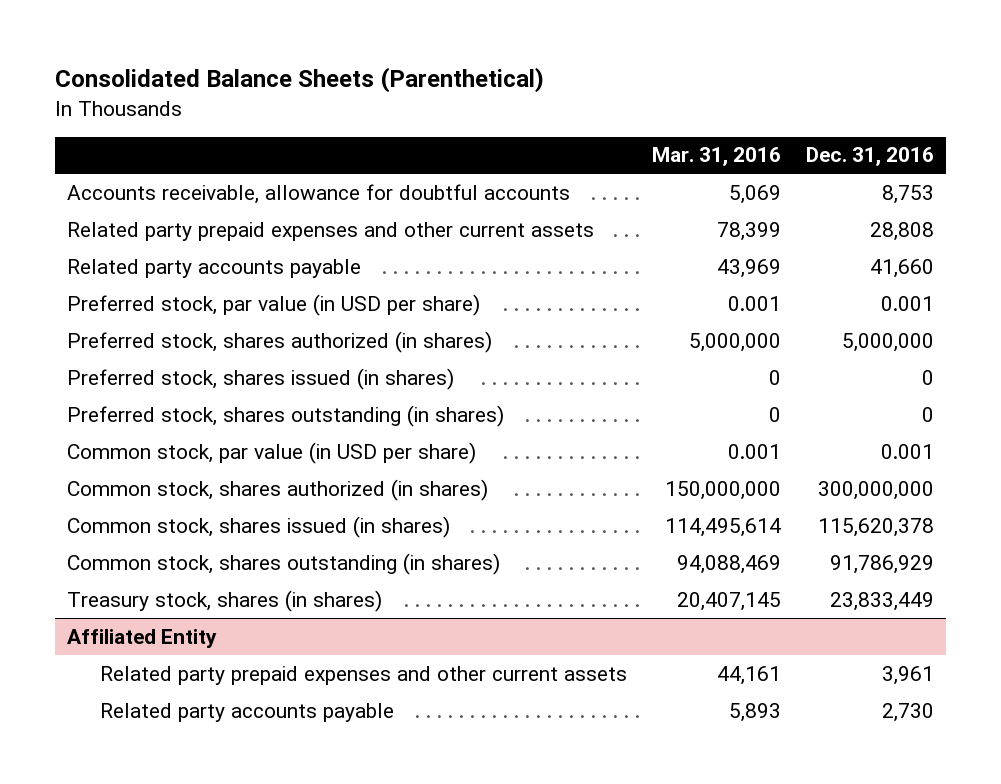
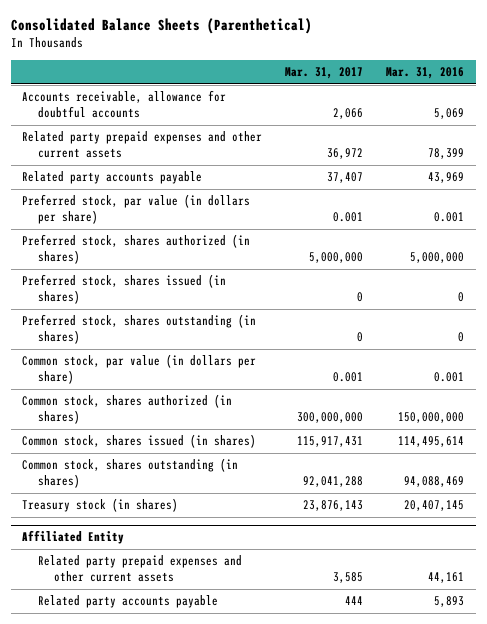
- | Mar. 31, 2016 | Dec. 31, 2016
+ | Mar. 31, 2017 | Mar. 31, 2016
- Preferred stock, par value (in USD per share) | 0.001 | 0.001
+ Preferred stock, par value (in dollars per share) | 0.001 | 0.001
- Common stock, par value (in USD per share) | 0.001 | 0.001
+ Common stock, par value (in dollars per share) | 0.001 | 0.001
- Treasury stock, shares (in shares) | 20,407,145 | 23,833,449
+ Treasury stock (in shares) | 23,876,143 | 20,407,145

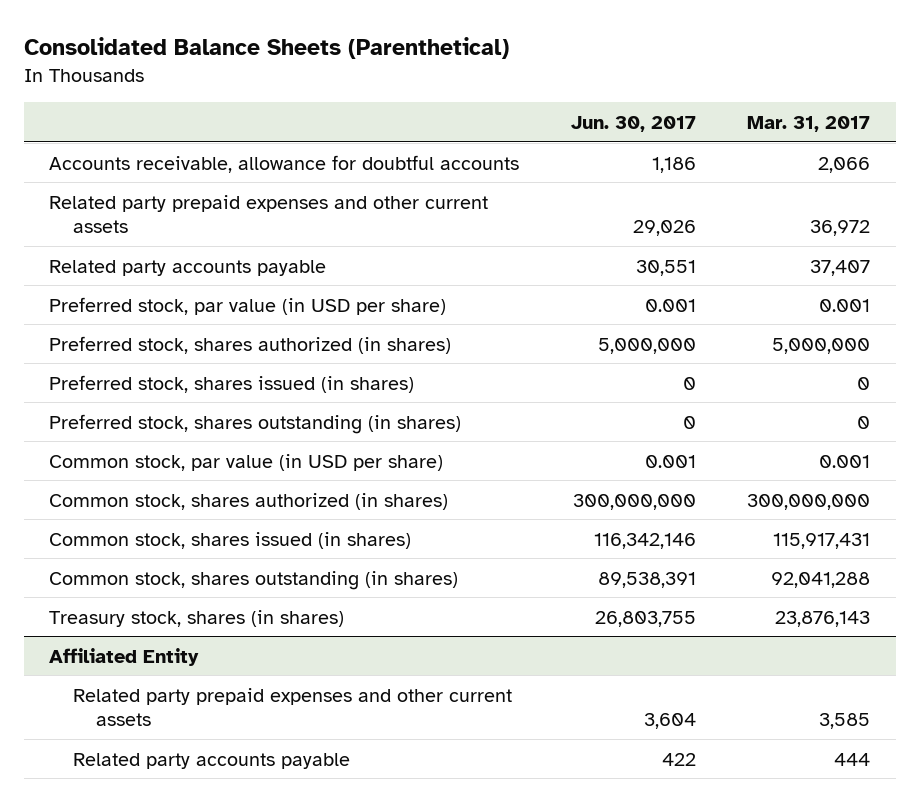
- | Mar. 31, 2017 | Mar. 31, 2016
+ | Jun. 30, 2017 | Mar. 31, 2017
- Preferred stock, par value (in dollars per share) | 0.001 | 0.001
+ Preferred stock, par value (in USD per share) | 0.001 | 0.001
- Common stock, par value (in dollars per share) | 0.001 | 0.001
+ Common stock, par value (in USD per share) | 0.001 | 0.001
- Treasury stock (in shares) | 23,876,143 | 20,407,145
+ Treasury stock, shares (in shares) | 26,803,755 | 23,876,143

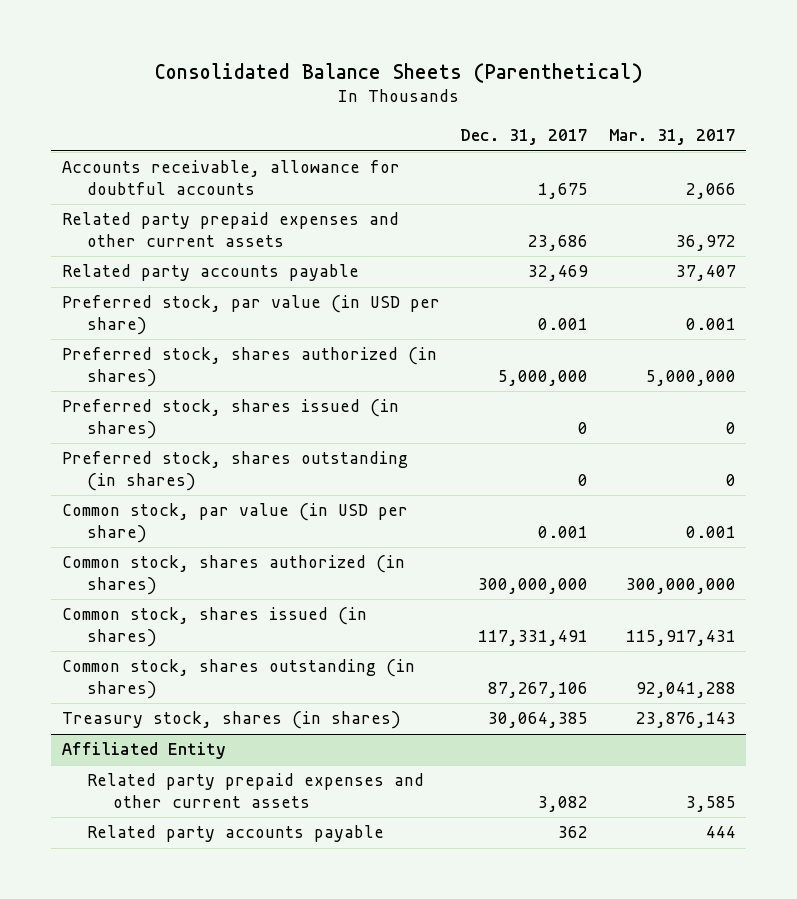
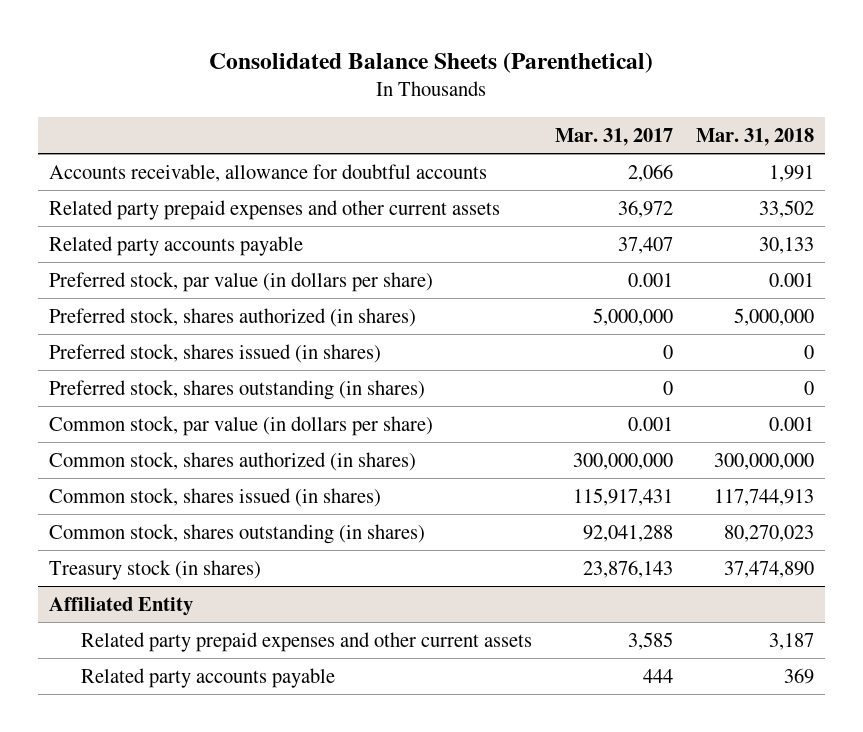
- | Dec. 31, 2017 | Mar. 31, 2017
+ | Mar. 31, 2017 | Mar. 31, 2018
- Preferred stock, par value (in USD per share) | 0.001 | 0.001
+ Preferred stock, par value (in dollars per share) | 0.001 | 0.001
- Common stock, par value (in USD per share) | 0.001 | 0.001
+ Common stock, par value (in dollars per share) | 0.001 | 0.001
- Treasury stock, shares (in shares) | 30,064,385 | 23,876,143
+ Treasury stock (in shares) | 23,876,143 | 37,474,890

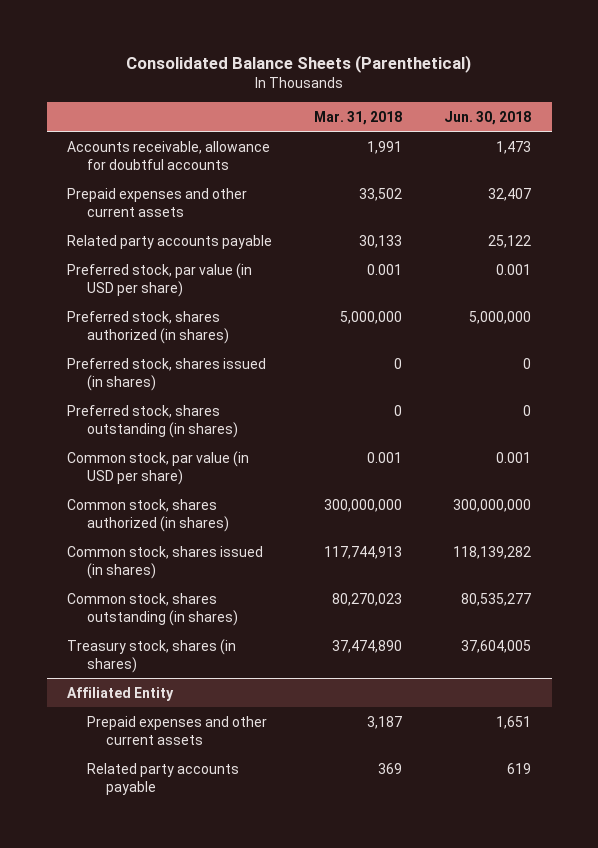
- | Mar. 31, 2017 | Mar. 31, 2018
+ | Mar. 31, 2018 | Jun. 30, 2018
- Related party prepaid expenses and other current assets | 36,972 | 33,502
+ Prepaid expenses and other current assets | 33,502 | 32,407
- Preferred stock, par value (in dollars per share) | 0.001 | 0.001
+ Preferred stock, par value (in USD per share) | 0.001 | 0.001
- Common stock, par value (in dollars per share) | 0.001 | 0.001
+ Common stock, par value (in USD per share) | 0.001 | 0.001
- Treasury stock (in shares) | 23,876,143 | 37,474,890
+ Treasury stock, shares (in shares) | 37,474,890 | 37,604,005
@ Affiliated Entity
- Related party prepaid expenses and other current assets | 3,585 | 3,187
+ Prepaid expenses and other current assets | 3,187 | 1,651

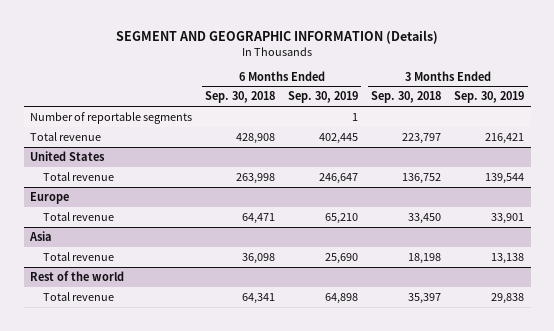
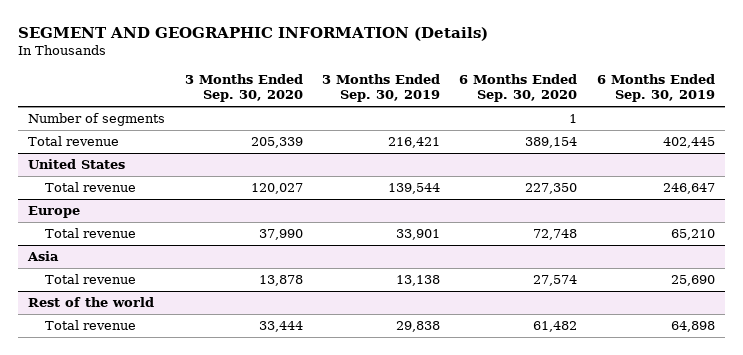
- | 6 Months Ended Sep. 30, 2018 | 6 Months Ended Sep. 30, 2019 | 3 Months Ended Sep. 30, 2018 | 3 Months Ended Sep. 30, 2019
+ | 3 Months Ended Sep. 30, 2020 | 3 Months Ended Sep. 30, 2019 | 6 Months Ended Sep. 30, 2020 | 6 Months Ended Sep. 30, 2019
- Number of reportable segments | | 1 | |
+ Number of segments | | | 1 |

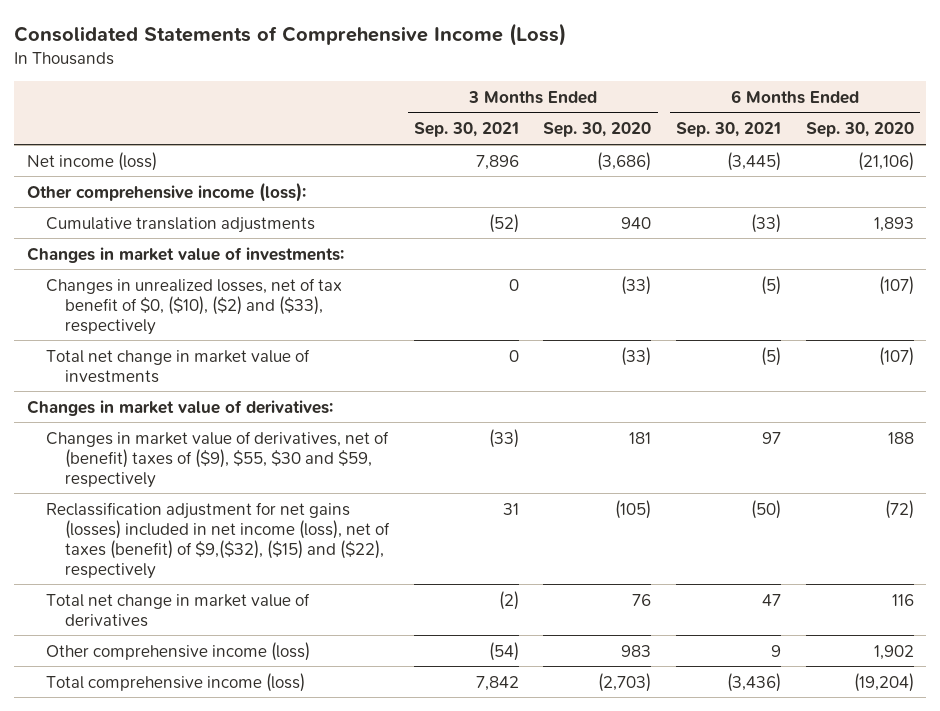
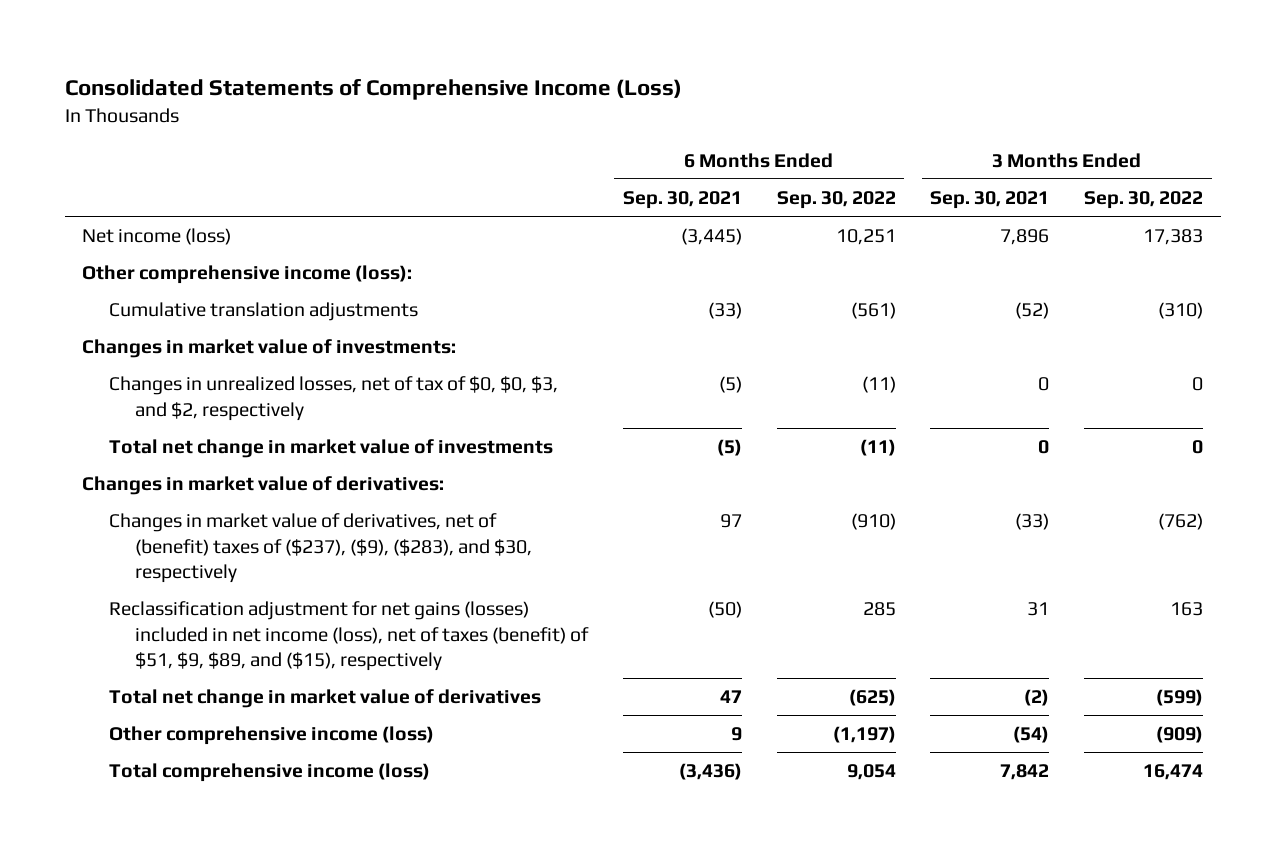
- | 3 Months Ended Sep. 30, 2021 | 3 Months Ended Sep. 30, 2020 | 6 Months Ended Sep. 30, 2021 | 6 Months Ended Sep. 30, 2020
+ | 6 Months Ended Sep. 30, 2021 | 6 Months Ended Sep. 30, 2022 | 3 Months Ended Sep. 30, 2021 | 3 Months Ended Sep. 30, 2022
- Changes in unrealized losses, net of tax benefit of $0, ($10), ($2) and ($33), respectively | 0 | (33) | (5) | (107)
+ Changes in unrealized losses, net of tax of $0, $0, $3, and $2, respectively | (5) | (11) | 0 | 0
- Changes in market value of derivatives, net of (benefit) taxes of ($9), $55, $30 and $59, respectively | (33) | 181 | 97 | 188
- Reclassification adjustment for net gains (losses) included in net income (loss), net of taxes (benefit) of $9,($32), ($15) and ($22), respectively | 31 | (105) | (50) | (72)
+ Changes in market value of derivatives, net of (benefit) taxes of ($237), ($9), ($283), and $30, respectively | 97 | (910) | (33) | (762)
+ Reclassification adjustment for net gains (losses) included in net income (loss), net of taxes (benefit) of $51, $9, $89, and ($15), respectively | (50) | 285 | 31 | 163

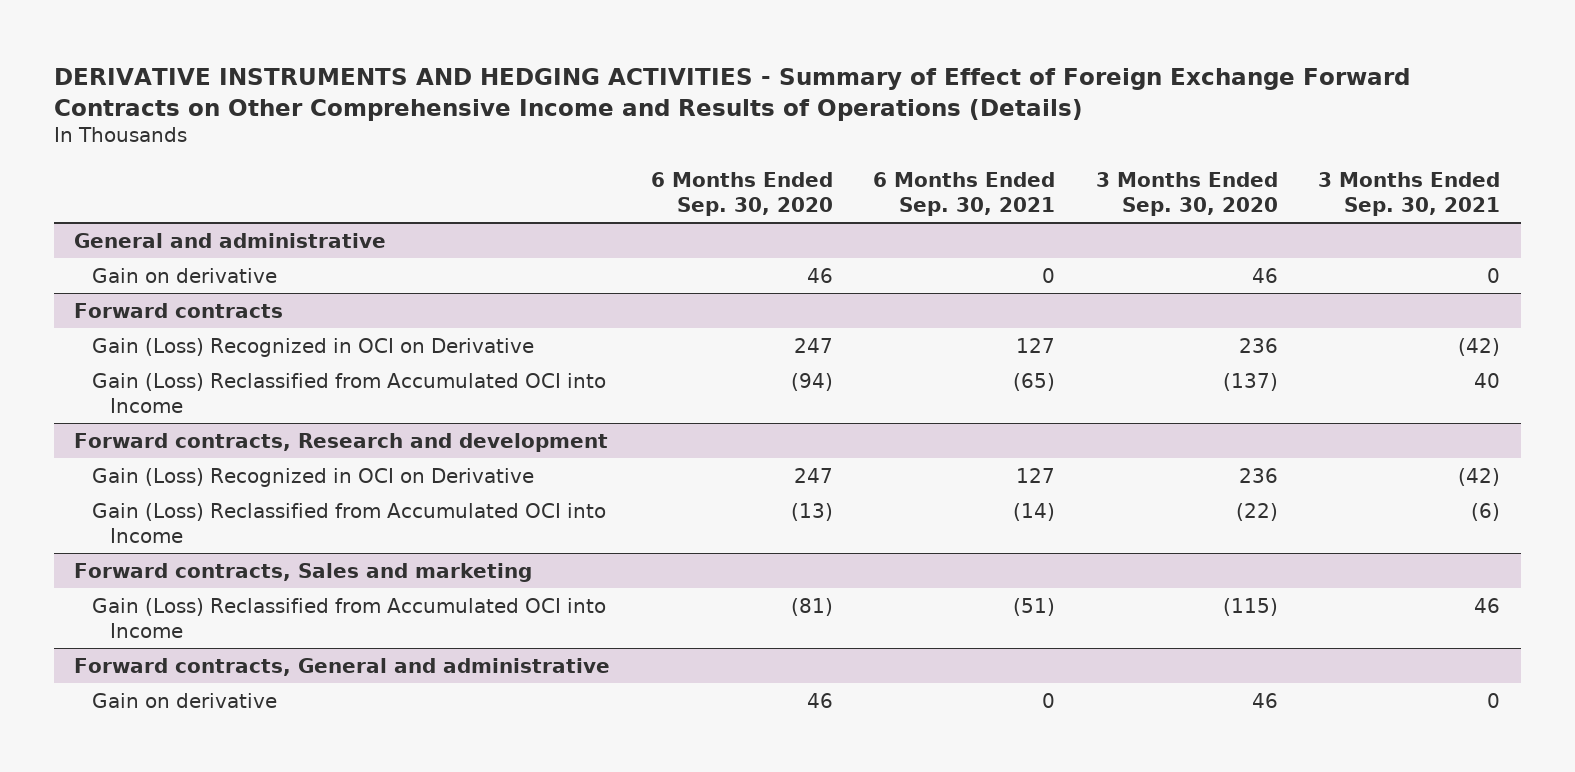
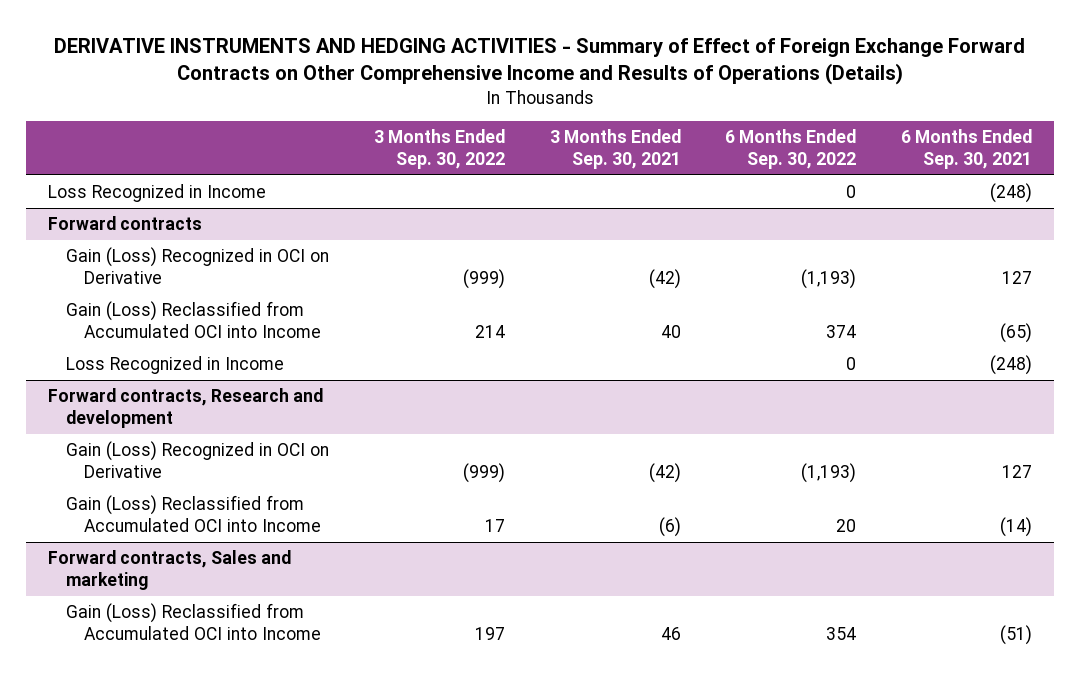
- | 6 Months Ended Sep. 30, 2020 | 6 Months Ended Sep. 30, 2021 | 3 Months Ended Sep. 30, 2020 | 3 Months Ended Sep. 30, 2021
+ | 3 Months Ended Sep. 30, 2022 | 3 Months Ended Sep. 30, 2021 | 6 Months Ended Sep. 30, 2022 | 6 Months Ended Sep. 30, 2021
- General and administrative
- Gain on derivative | 46 | 0 | 46 | 0
+ Loss Recognized in Income | | | 0 | (248)
@ Forward contracts
+ Loss Recognized in Income | | | 0 | (248)
- Forward contracts, General and administrative
- Gain on derivative | 46 | 0 | 46 | 0

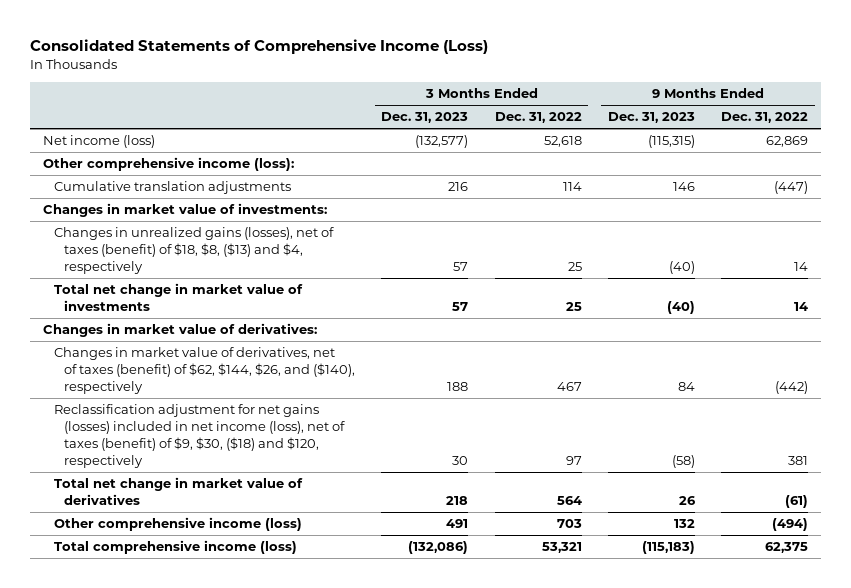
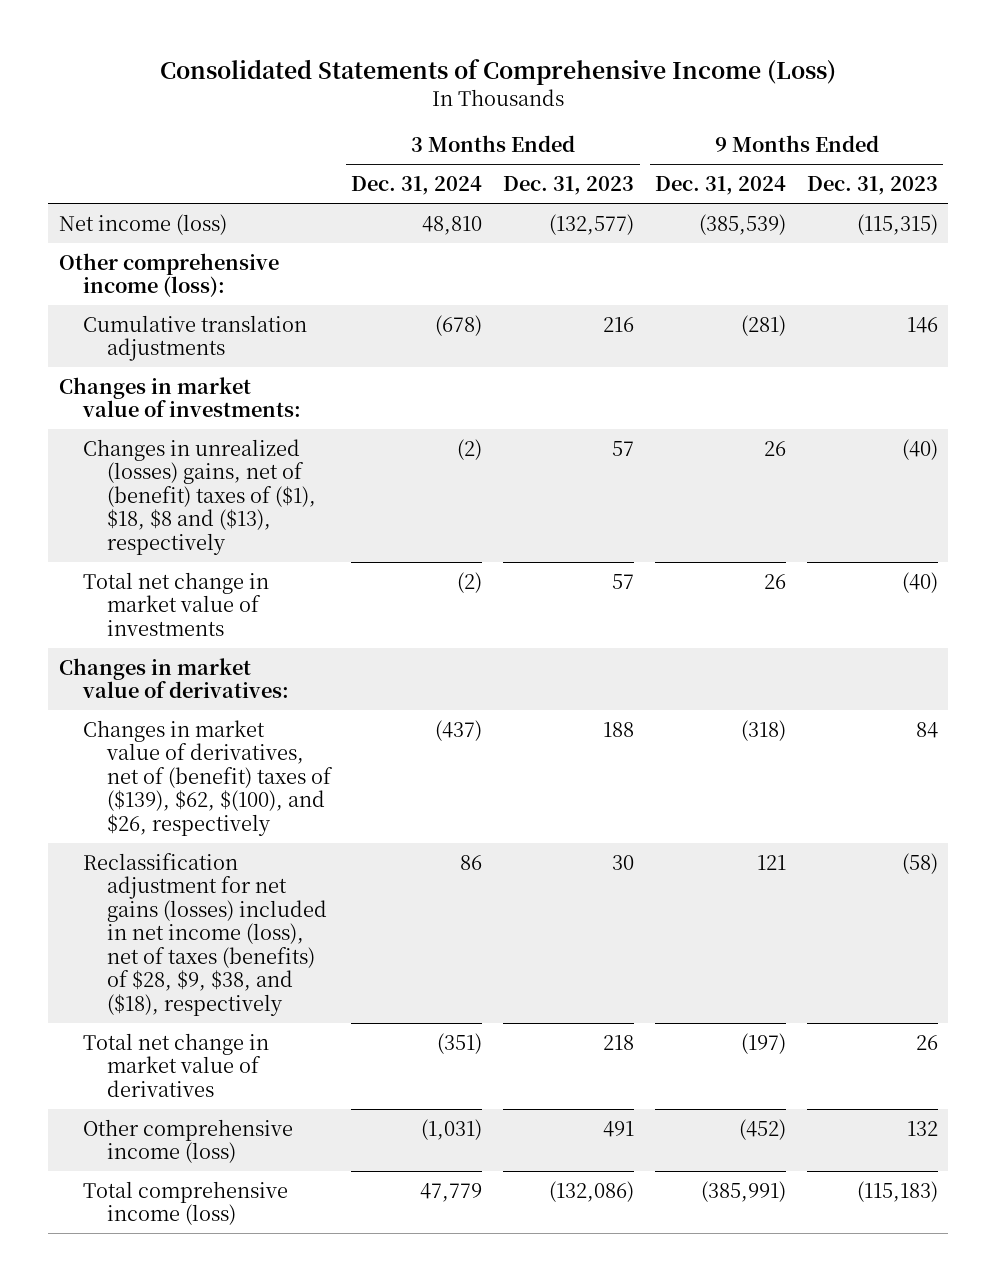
- | 3 Months Ended Dec. 31, 2023 | 3 Months Ended Dec. 31, 2022 | 9 Months Ended Dec. 31, 2023 | 9 Months Ended Dec. 31, 2022
+ | 3 Months Ended Dec. 31, 2024 | 3 Months Ended Dec. 31, 2023 | 9 Months Ended Dec. 31, 2024 | 9 Months Ended Dec. 31, 2023
- Changes in unrealized gains (losses), net of taxes (benefit) of $18, $8, ($13) and $4, respectively | 57 | 25 | (40) | 14
+ Changes in unrealized (losses) gains, net of (benefit) taxes of ($1), $18, $8 and ($13), respectively | (2) | 57 | 26 | (40)
- Changes in market value of derivatives, net of taxes (benefit) of $62, $144, $26, and ($140), respectively | 188 | 467 | 84 | (442)
- Reclassification adjustment for net gains (losses) included in net income (loss), net of taxes (benefit) of $9, $30, ($18) and $120, respectively | 30 | 97 | (58) | 381
+ Changes in market value of derivatives, net of (benefit) taxes of ($139), $62, $(100), and $26, respectively | (437) | 188 | (318) | 84
+ Reclassification adjustment for net gains (losses) included in net income (loss), net of taxes (benefits) of $28, $9, $38, and ($18), respectively | 86 | 30 | 121 | (58)

